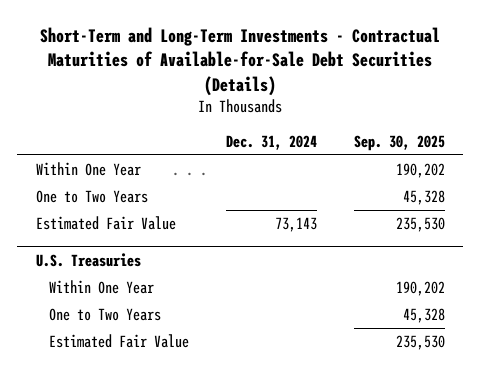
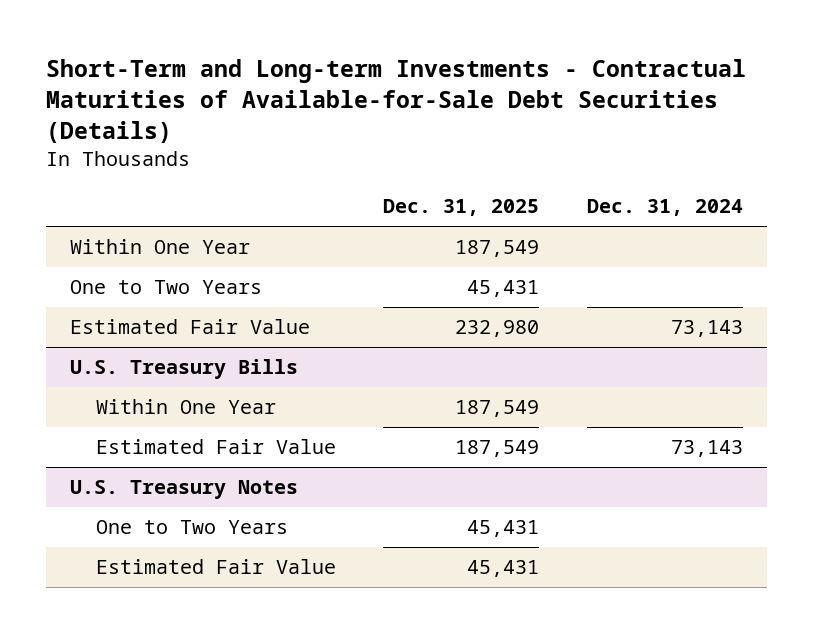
- Short-Term and Long-Term Investments - Contractual Maturities of Available-for-Sale Debt Securities (Details)
+ Short-Term and Long-term Investments - Contractual Maturities of Available-for-Sale Debt Securities (Details)
- | Dec. 31, 2024 | Sep. 30, 2025
+ | Dec. 31, 2025 | Dec. 31, 2024
- U.S. Treasuries
- Within One Year | | 190,202
- One to Two Years | | 45,328
- Estimated Fair Value | | 235,530
+ U.S. Treasury Bills
+ Within One Year | 187,549 |
+ Estimated Fair Value | 187,549 | 73,143
+ U.S. Treasury Notes
+ One to Two Years | 45,431 |
+ Estimated Fair Value | 45,431 |

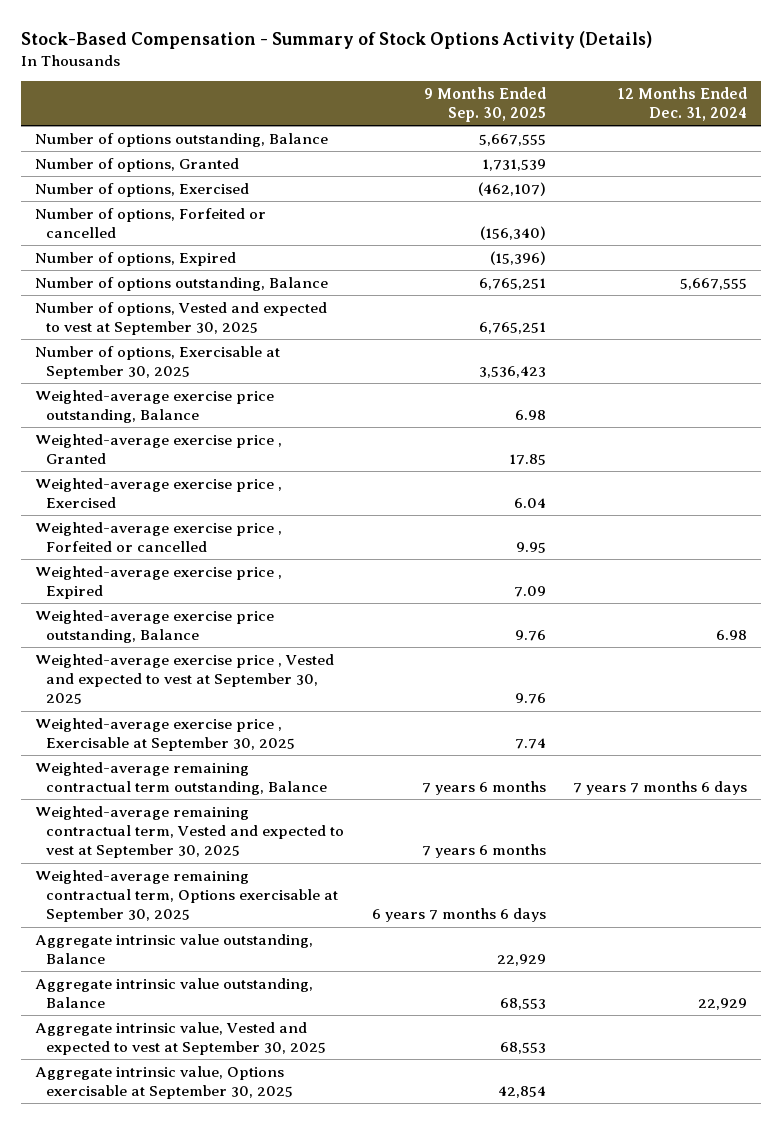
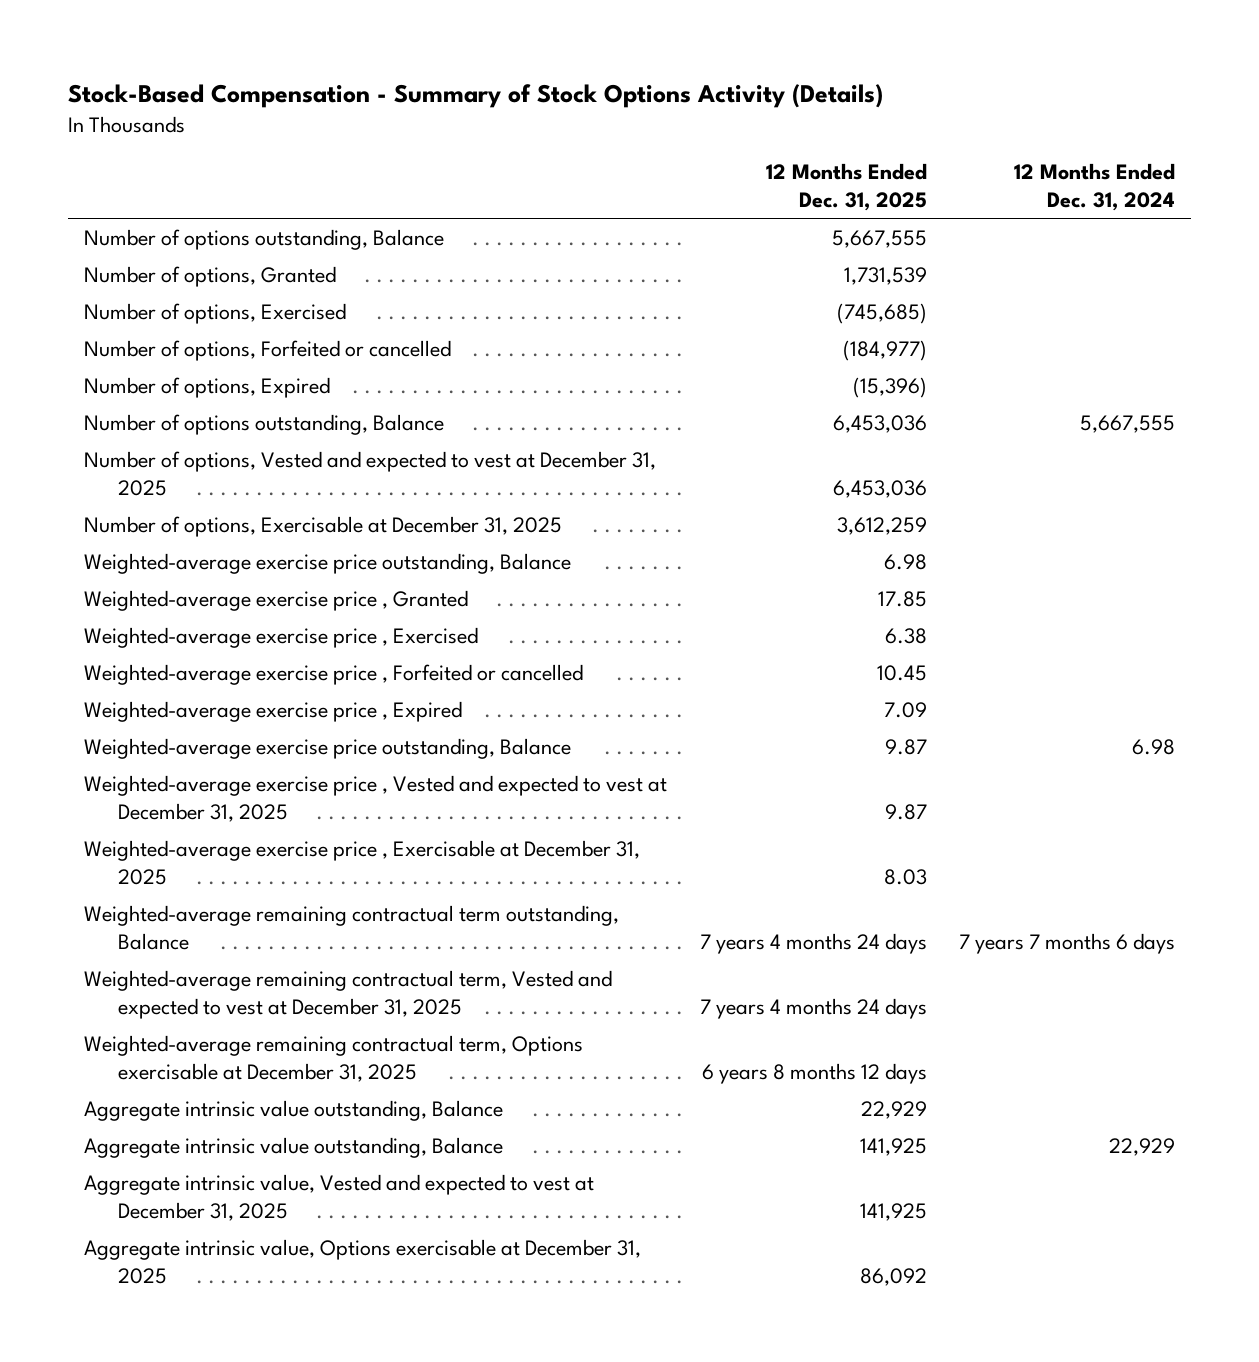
- | 9 Months Ended Sep. 30, 2025 | 12 Months Ended Dec. 31, 2024
+ | 12 Months Ended Dec. 31, 2025 | 12 Months Ended Dec. 31, 2024
- Number of options, Vested and expected to vest at September 30, 2025 | 6,765,251 |
- Number of options, Exercisable at September 30, 2025 | 3,536,423 |
+ Number of options, Vested and expected to vest at December 31, 2025 | 6,453,036 |
+ Number of options, Exercisable at December 31, 2025 | 3,612,259 |
- Weighted-average exercise price , Vested and expected to vest at September 30, 2025 | 9.76 |
- Weighted-average exercise price , Exercisable at September 30, 2025 | 7.74 |
+ Weighted-average exercise price , Vested and expected to vest at December 31, 2025 | 9.87 |
+ Weighted-average exercise price , Exercisable at December 31, 2025 | 8.03 |
- Weighted-average remaining contractual term, Vested and expected to vest at September 30, 2025 | 7 years 6 months |
- Weighted-average remaining contractual term, Options exercisable at September 30, 2025 | 6 years 7 months 6 days |
+ Weighted-average remaining contractual term, Vested and expected to vest at December 31, 2025 | 7 years 4 months 24 days |
+ Weighted-average remaining contractual term, Options exercisable at December 31, 2025 | 6 years 8 months 12 days |
- Aggregate intrinsic value, Vested and expected to vest at September 30, 2025 | 68,553 |
- Aggregate intrinsic value, Options exercisable at September 30, 2025 | 42,854 |
+ Aggregate intrinsic value, Vested and expected to vest at December 31, 2025 | 141,925 |
+ Aggregate intrinsic value, Options exercisable at December 31, 2025 | 86,092 |

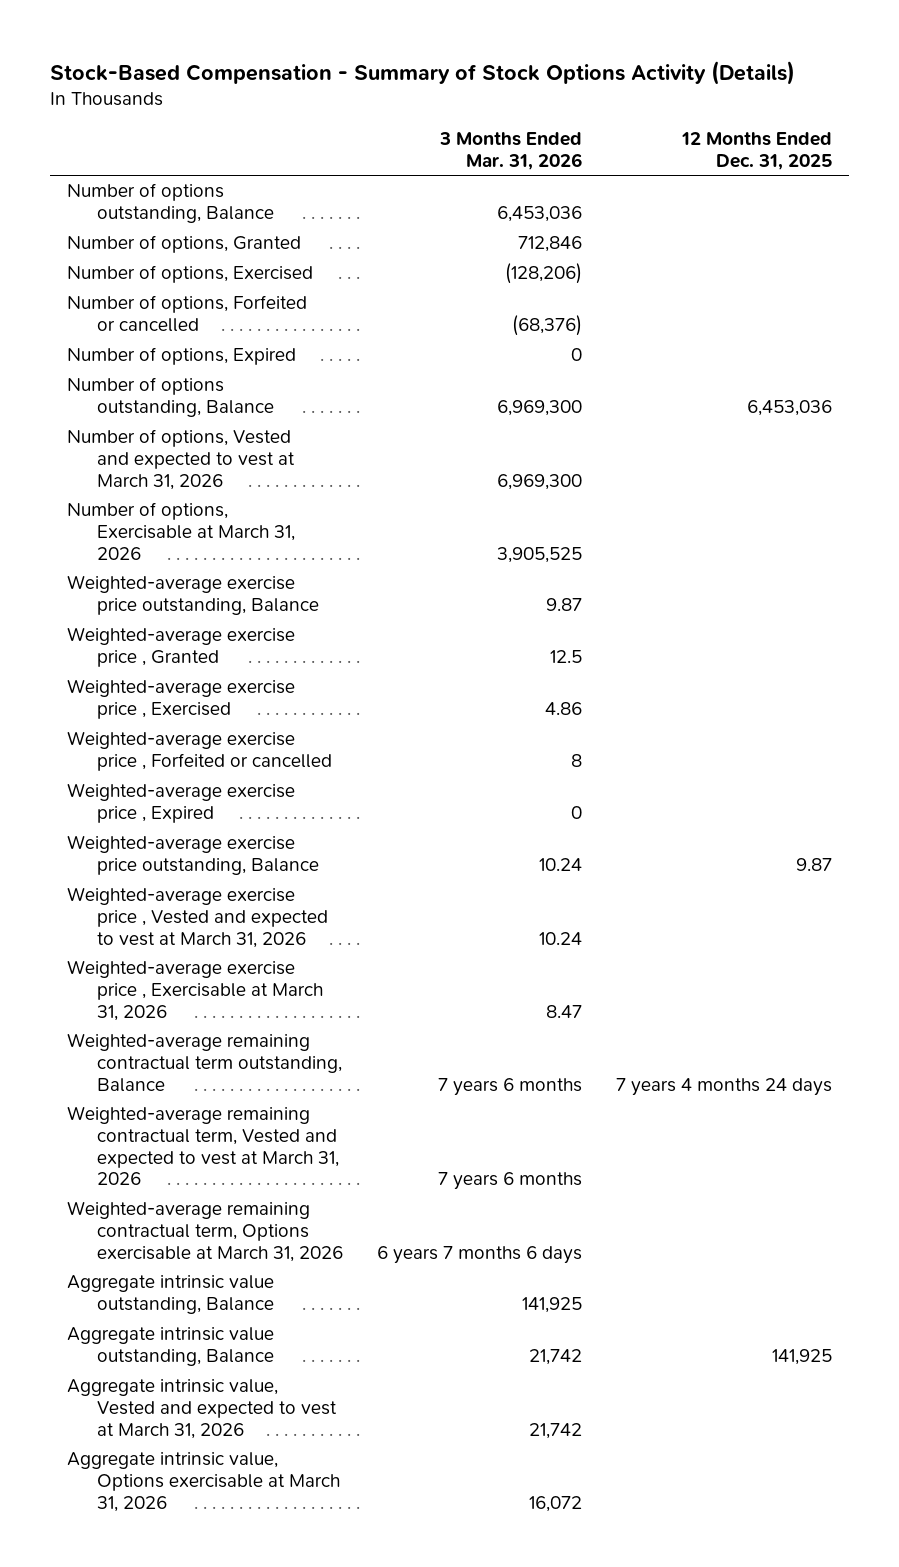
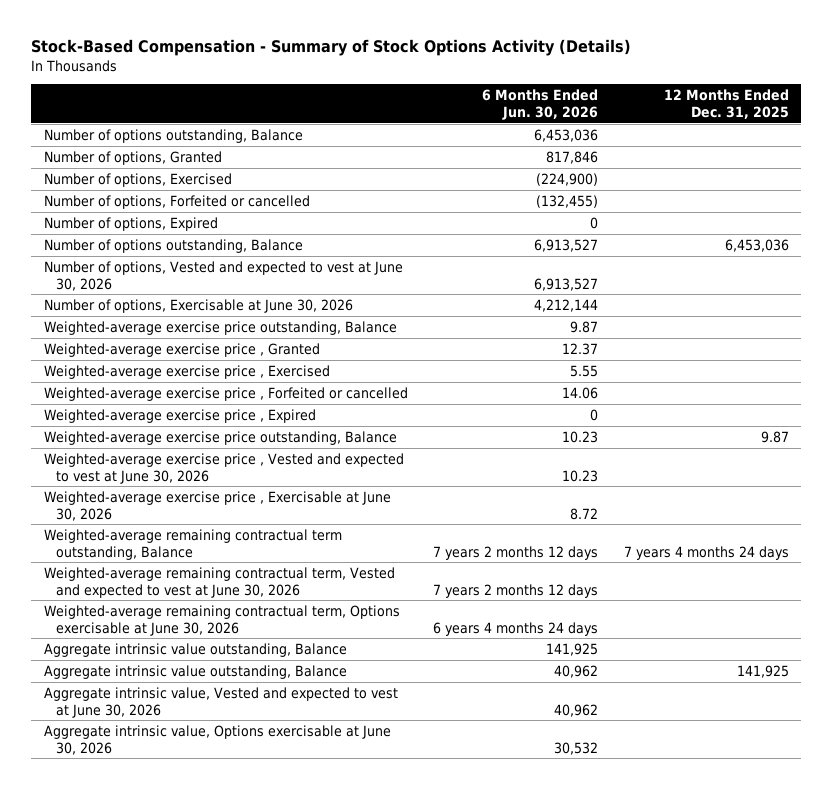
- | 3 Months Ended Mar. 31, 2026 | 12 Months Ended Dec. 31, 2025
+ | 6 Months Ended Jun. 30, 2026 | 12 Months Ended Dec. 31, 2025
- Number of options, Vested and expected to vest at March 31, 2026 | 6,969,300 |
- Number of options, Exercisable at March 31, 2026 | 3,905,525 |
+ Number of options, Vested and expected to vest at June 30, 2026 | 6,913,527 |
+ Number of options, Exercisable at June 30, 2026 | 4,212,144 |
- Weighted-average exercise price , Vested and expected to vest at March 31, 2026 | 10.24 |
- Weighted-average exercise price , Exercisable at March 31, 2026 | 8.47 |
+ Weighted-average exercise price , Vested and expected to vest at June 30, 2026 | 10.23 |
+ Weighted-average exercise price , Exercisable at June 30, 2026 | 8.72 |
- Weighted-average remaining contractual term, Vested and expected to vest at March 31, 2026 | 7 years 6 months |
- Weighted-average remaining contractual term, Options exercisable at March 31, 2026 | 6 years 7 months 6 days |
+ Weighted-average remaining contractual term, Vested and expected to vest at June 30, 2026 | 7 years 2 months 12 days |
+ Weighted-average remaining contractual term, Options exercisable at June 30, 2026 | 6 years 4 months 24 days |
- Aggregate intrinsic value, Vested and expected to vest at March 31, 2026 | 21,742 |
- Aggregate intrinsic value, Options exercisable at March 31, 2026 | 16,072 |
+ Aggregate intrinsic value, Vested and expected to vest at June 30, 2026 | 40,962 |
+ Aggregate intrinsic value, Options exercisable at June 30, 2026 | 30,532 |

